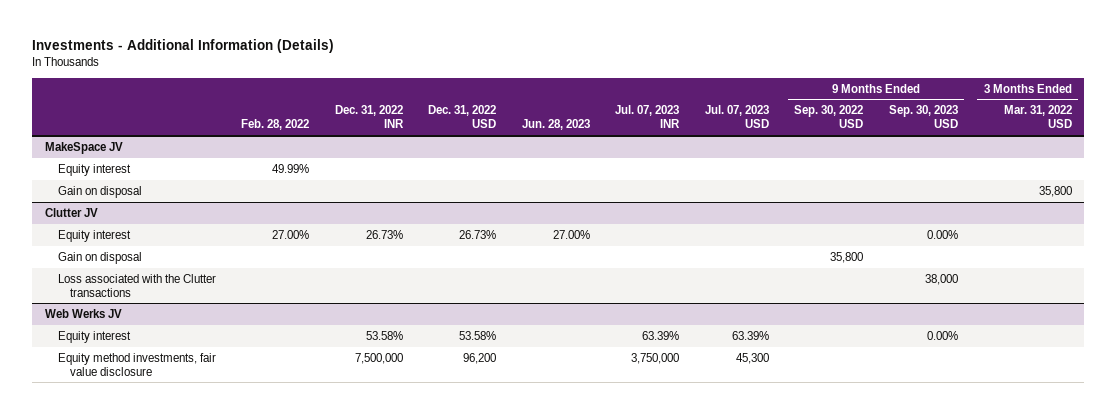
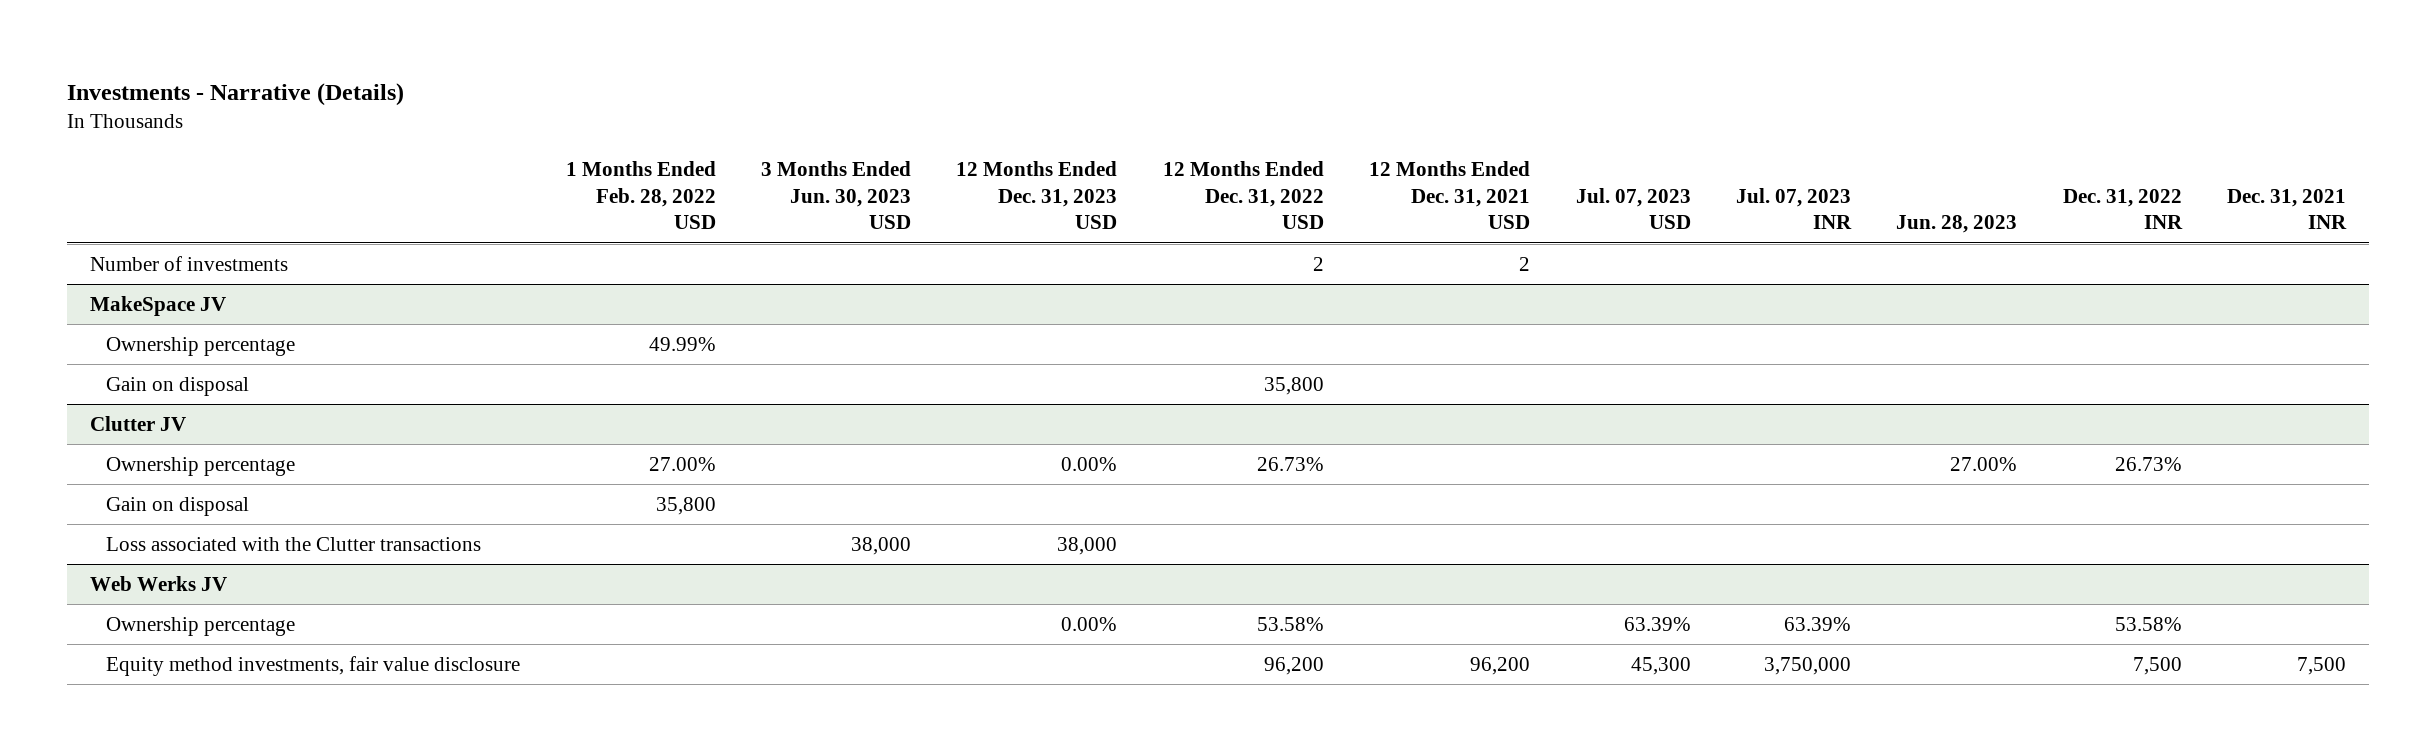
- Investments - Additional Information (Details)
+ Investments - Narrative (Details)
- | Feb. 28, 2022 | Dec. 31, 2022 INR | Dec. 31, 2022 USD | Jun. 28, 2023 | Jul. 07, 2023 INR | Jul. 07, 2023 USD | 9 Months Ended Sep. 30, 2022 USD | 9 Months Ended Sep. 30, 2023 USD | 3 Months Ended Mar. 31, 2022 USD
+ | 1 Months Ended Feb. 28, 2022 USD | 3 Months Ended Jun. 30, 2023 USD | 12 Months Ended Dec. 31, 2023 USD | 12 Months Ended Dec. 31, 2022 USD | 12 Months Ended Dec. 31, 2021 USD | Jul. 07, 2023 USD | Jul. 07, 2023 INR | Jun. 28, 2023 | Dec. 31, 2022 INR | Dec. 31, 2021 INR
+ Number of investments | | | | 2 | 2 | | | | |
@ MakeSpace JV
- Equity interest | 49.99% | | | | | | | |
+ Ownership percentage | 49.99% | | | | | | | | |
@ Clutter JV
- Equity interest | 27.00% | 26.73% | 26.73% | 27.00% | | | | 0.00% |
+ Ownership percentage | 27.00% | | 0.00% | 26.73% | | | | 27.00% | 26.73% |
@ Web Werks JV
- Equity interest | | 53.58% | 53.58% | | 63.39% | 63.39% | | 0.00% |
- Equity method investments, fair value disclosure | | 7,500,000 | 96,200 | | 3,750,000 | 45,300 | | |
+ Ownership percentage | | | 0.00% | 53.58% | | 63.39% | 63.39% | | 53.58% |
+ Equity method investments, fair value disclosure | | | | 96,200 | 96,200 | 45,300 | 3,750,000 | | 7,500 | 7,500

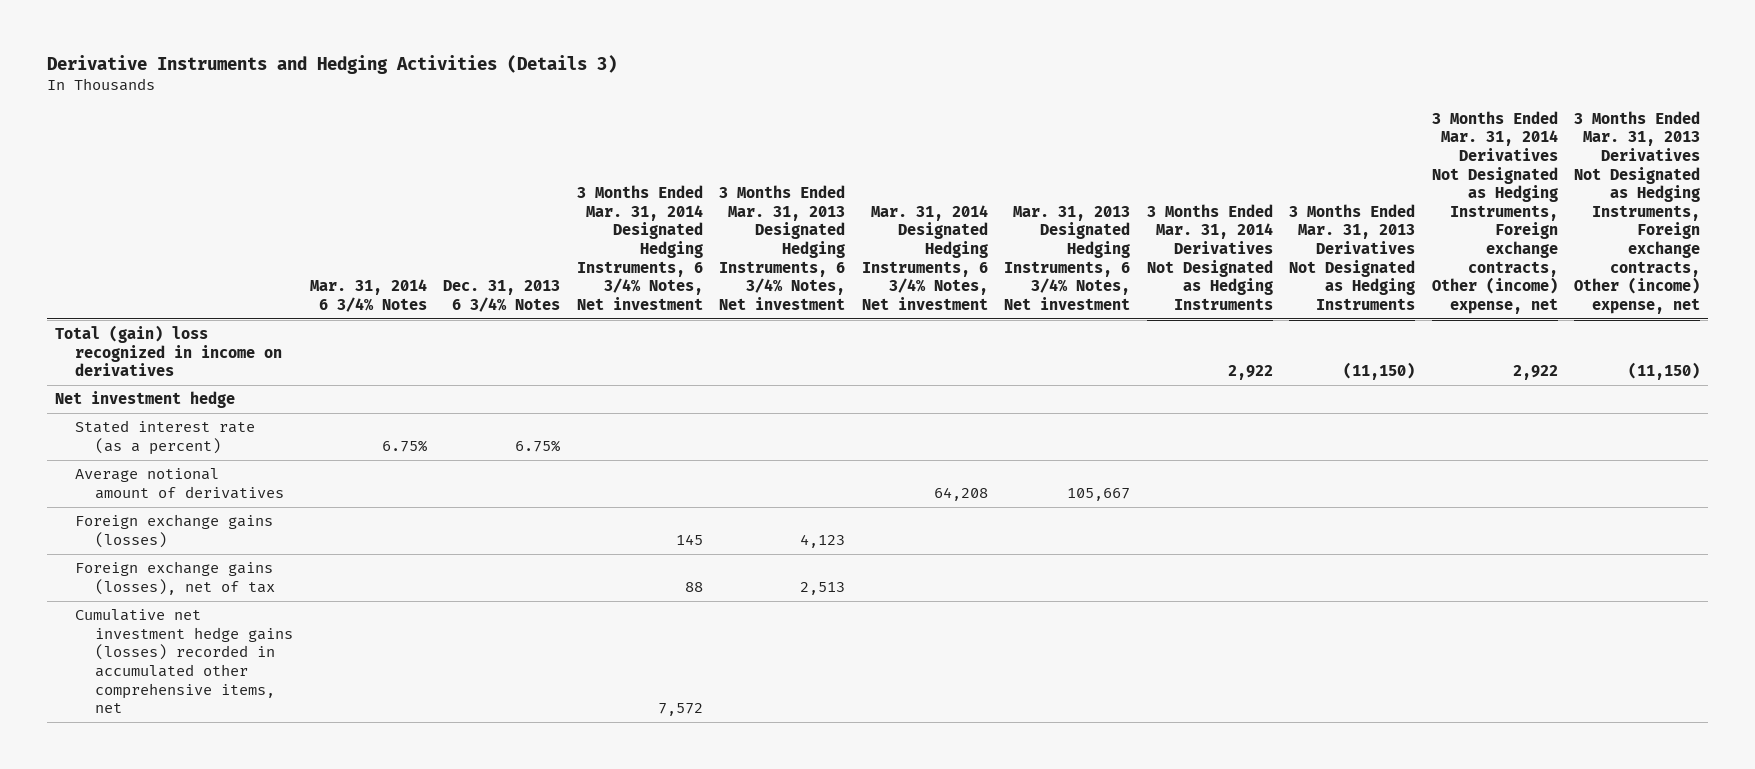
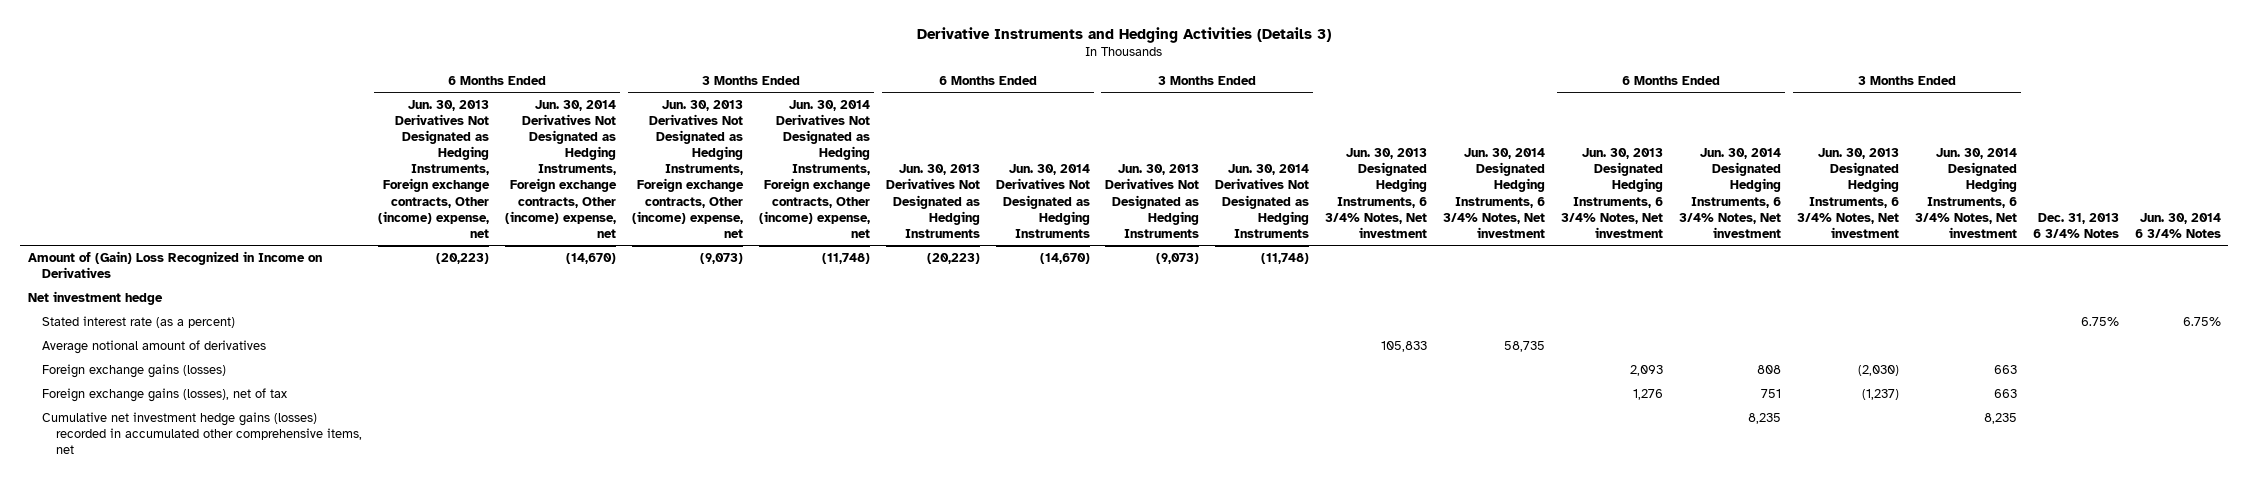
- | Mar. 31, 2014 6 3/4% Notes | Dec. 31, 2013 6 3/4% Notes | 3 Months Ended Mar. 31, 2014 Designated Hedging Instruments, 6 3/4% Notes, Net investment | 3 Months Ended Mar. 31, 2013 Designated Hedging Instruments, 6 3/4% Notes, Net investment | Mar. 31, 2014 Designated Hedging Instruments, 6 3/4% Notes, Net investment | Mar. 31, 2013 Designated Hedging Instruments, 6 3/4% Notes, Net investment | 3 Months Ended Mar. 31, 2014 Derivatives Not Designated as Hedging Instruments | 3 Months Ended Mar. 31, 2013 Derivatives Not Designated as Hedging Instruments | 3 Months Ended Mar. 31, 2014 Derivatives Not Designated as Hedging Instruments, Foreign exchange contracts, Other (income) expense, net | 3 Months Ended Mar. 31, 2013 Derivatives Not Designated as Hedging Instruments, Foreign exchange contracts, Other (income) expense, net
+ | 6 Months Ended Jun. 30, 2013 Derivatives Not Designated as Hedging Instruments, Foreign exchange contracts, Other (income) expense, net | 6 Months Ended Jun. 30, 2014 Derivatives Not Designated as Hedging Instruments, Foreign exchange contracts, Other (income) expense, net | 3 Months Ended Jun. 30, 2013 Derivatives Not Designated as Hedging Instruments, Foreign exchange contracts, Other (income) expense, net | 3 Months Ended Jun. 30, 2014 Derivatives Not Designated as Hedging Instruments, Foreign exchange contracts, Other (income) expense, net | 6 Months Ended Jun. 30, 2013 Derivatives Not Designated as Hedging Instruments | 6 Months Ended Jun. 30, 2014 Derivatives Not Designated as Hedging Instruments | 3 Months Ended Jun. 30, 2013 Derivatives Not Designated as Hedging Instruments | 3 Months Ended Jun. 30, 2014 Derivatives Not Designated as Hedging Instruments | Jun. 30, 2013 Designated Hedging Instruments, 6 3/4% Notes, Net investment | Jun. 30, 2014 Designated Hedging Instruments, 6 3/4% Notes, Net investment | 6 Months Ended Jun. 30, 2013 Designated Hedging Instruments, 6 3/4% Notes, Net investment | 6 Months Ended Jun. 30, 2014 Designated Hedging Instruments, 6 3/4% Notes, Net investment | 3 Months Ended Jun. 30, 2013 Designated Hedging Instruments, 6 3/4% Notes, Net investment | 3 Months Ended Jun. 30, 2014 Designated Hedging Instruments, 6 3/4% Notes, Net investment | Dec. 31, 2013 6 3/4% Notes | Jun. 30, 2014 6 3/4% Notes
- Total (gain) loss recognized in income on derivatives | | | | | | | 2,922 | (11,150) | 2,922 | (11,150)
+ Amount of (Gain) Loss Recognized in Income on Derivatives | (20,223) | (14,670) | (9,073) | (11,748) | (20,223) | (14,670) | (9,073) | (11,748) | | | | | | | |

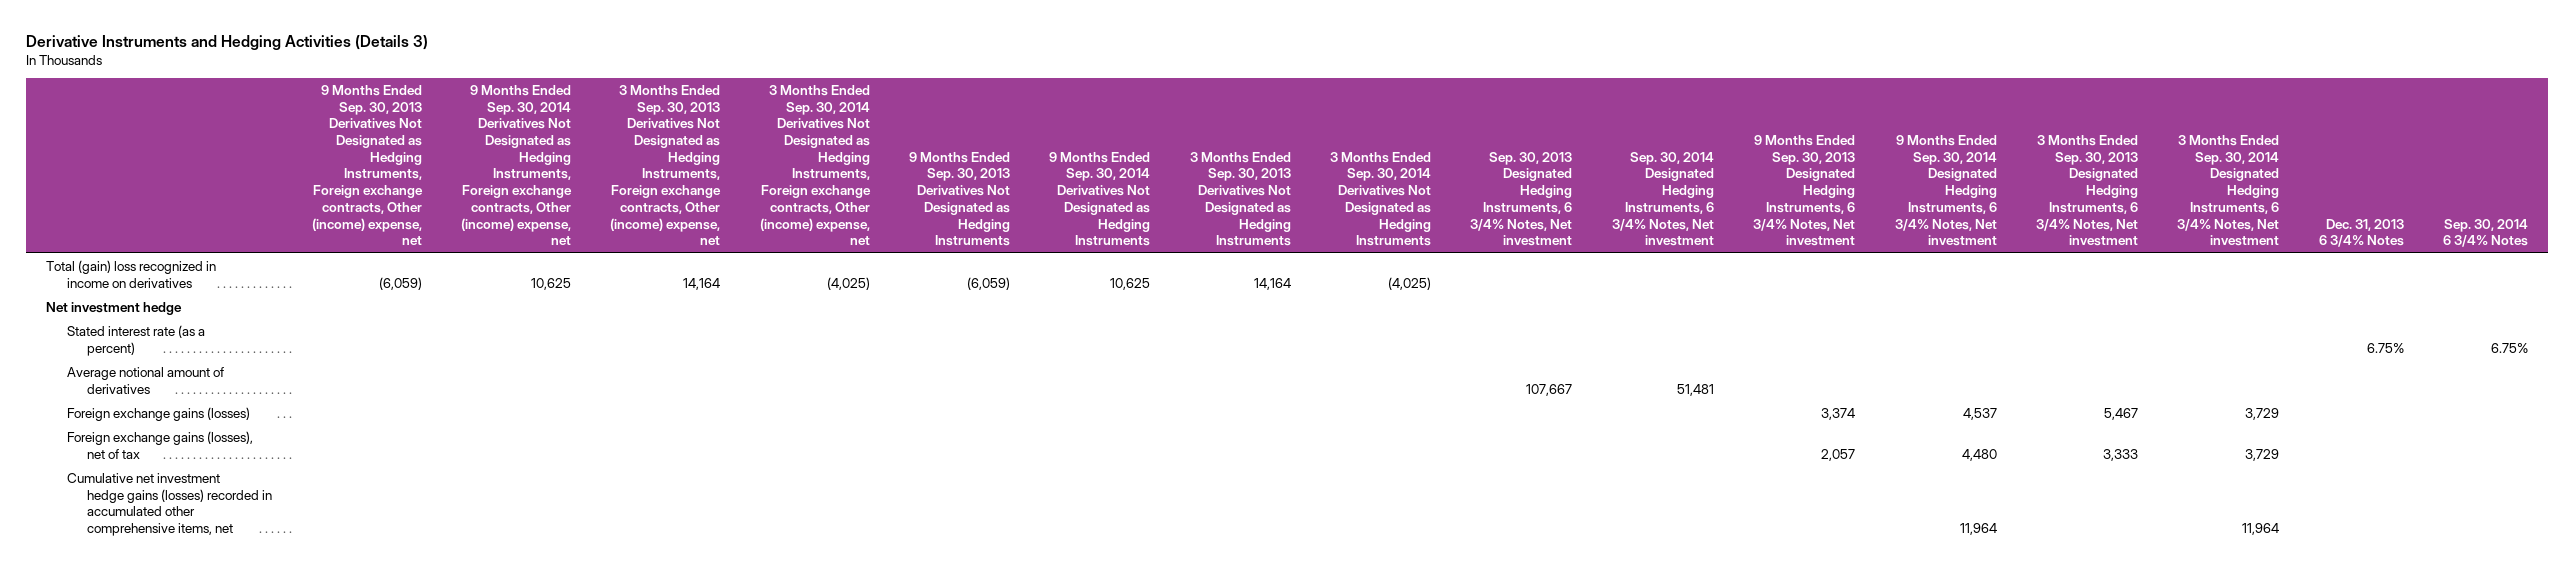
- | 6 Months Ended Jun. 30, 2013 Derivatives Not Designated as Hedging Instruments, Foreign exchange contracts, Other (income) expense, net | 6 Months Ended Jun. 30, 2014 Derivatives Not Designated as Hedging Instruments, Foreign exchange contracts, Other (income) expense, net | 3 Months Ended Jun. 30, 2013 Derivatives Not Designated as Hedging Instruments, Foreign exchange contracts, Other (income) expense, net | 3 Months Ended Jun. 30, 2014 Derivatives Not Designated as Hedging Instruments, Foreign exchange contracts, Other (income) expense, net | 6 Months Ended Jun. 30, 2013 Derivatives Not Designated as Hedging Instruments | 6 Months Ended Jun. 30, 2014 Derivatives Not Designated as Hedging Instruments | 3 Months Ended Jun. 30, 2013 Derivatives Not Designated as Hedging Instruments | 3 Months Ended Jun. 30, 2014 Derivatives Not Designated as Hedging Instruments | Jun. 30, 2013 Designated Hedging Instruments, 6 3/4% Notes, Net investment | Jun. 30, 2014 Designated Hedging Instruments, 6 3/4% Notes, Net investment | 6 Months Ended Jun. 30, 2013 Designated Hedging Instruments, 6 3/4% Notes, Net investment | 6 Months Ended Jun. 30, 2014 Designated Hedging Instruments, 6 3/4% Notes, Net investment | 3 Months Ended Jun. 30, 2013 Designated Hedging Instruments, 6 3/4% Notes, Net investment | 3 Months Ended Jun. 30, 2014 Designated Hedging Instruments, 6 3/4% Notes, Net investment | Dec. 31, 2013 6 3/4% Notes | Jun. 30, 2014 6 3/4% Notes
+ | 9 Months Ended Sep. 30, 2013 Derivatives Not Designated as Hedging Instruments, Foreign exchange contracts, Other (income) expense, net | 9 Months Ended Sep. 30, 2014 Derivatives Not Designated as Hedging Instruments, Foreign exchange contracts, Other (income) expense, net | 3 Months Ended Sep. 30, 2013 Derivatives Not Designated as Hedging Instruments, Foreign exchange contracts, Other (income) expense, net | 3 Months Ended Sep. 30, 2014 Derivatives Not Designated as Hedging Instruments, Foreign exchange contracts, Other (income) expense, net | 9 Months Ended Sep. 30, 2013 Derivatives Not Designated as Hedging Instruments | 9 Months Ended Sep. 30, 2014 Derivatives Not Designated as Hedging Instruments | 3 Months Ended Sep. 30, 2013 Derivatives Not Designated as Hedging Instruments | 3 Months Ended Sep. 30, 2014 Derivatives Not Designated as Hedging Instruments | Sep. 30, 2013 Designated Hedging Instruments, 6 3/4% Notes, Net investment | Sep. 30, 2014 Designated Hedging Instruments, 6 3/4% Notes, Net investment | 9 Months Ended Sep. 30, 2013 Designated Hedging Instruments, 6 3/4% Notes, Net investment | 9 Months Ended Sep. 30, 2014 Designated Hedging Instruments, 6 3/4% Notes, Net investment | 3 Months Ended Sep. 30, 2013 Designated Hedging Instruments, 6 3/4% Notes, Net investment | 3 Months Ended Sep. 30, 2014 Designated Hedging Instruments, 6 3/4% Notes, Net investment | Dec. 31, 2013 6 3/4% Notes | Sep. 30, 2014 6 3/4% Notes
- Amount of (Gain) Loss Recognized in Income on Derivatives | (20,223) | (14,670) | (9,073) | (11,748) | (20,223) | (14,670) | (9,073) | (11,748) | | | | | | | |
+ Total (gain) loss recognized in income on derivatives | (6,059) | 10,625 | 14,164 | (4,025) | (6,059) | 10,625 | 14,164 | (4,025) | | | | | | | |

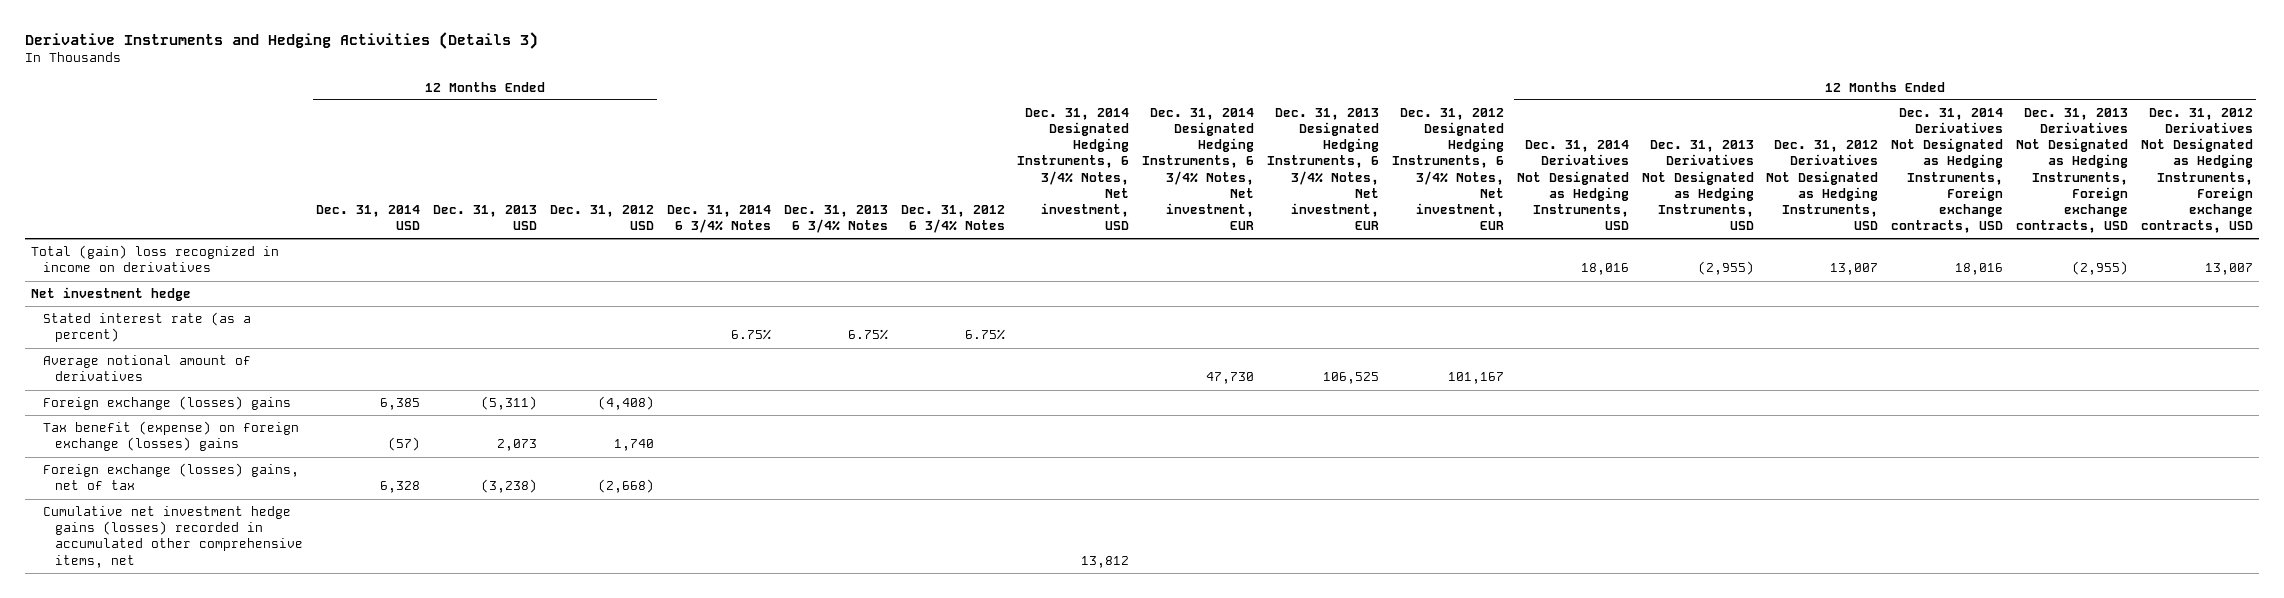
- | 9 Months Ended Sep. 30, 2013 Derivatives Not Designated as Hedging Instruments, Foreign exchange contracts, Other (income) expense, net | 9 Months Ended Sep. 30, 2014 Derivatives Not Designated as Hedging Instruments, Foreign exchange contracts, Other (income) expense, net | 3 Months Ended Sep. 30, 2013 Derivatives Not Designated as Hedging Instruments, Foreign exchange contracts, Other (income) expense, net | 3 Months Ended Sep. 30, 2014 Derivatives Not Designated as Hedging Instruments, Foreign exchange contracts, Other (income) expense, net | 9 Months Ended Sep. 30, 2013 Derivatives Not Designated as Hedging Instruments | 9 Months Ended Sep. 30, 2014 Derivatives Not Designated as Hedging Instruments | 3 Months Ended Sep. 30, 2013 Derivatives Not Designated as Hedging Instruments | 3 Months Ended Sep. 30, 2014 Derivatives Not Designated as Hedging Instruments | Sep. 30, 2013 Designated Hedging Instruments, 6 3/4% Notes, Net investment | Sep. 30, 2014 Designated Hedging Instruments, 6 3/4% Notes, Net investment | 9 Months Ended Sep. 30, 2013 Designated Hedging Instruments, 6 3/4% Notes, Net investment | 9 Months Ended Sep. 30, 2014 Designated Hedging Instruments, 6 3/4% Notes, Net investment | 3 Months Ended Sep. 30, 2013 Designated Hedging Instruments, 6 3/4% Notes, Net investment | 3 Months Ended Sep. 30, 2014 Designated Hedging Instruments, 6 3/4% Notes, Net investment | Dec. 31, 2013 6 3/4% Notes | Sep. 30, 2014 6 3/4% Notes
+ | 12 Months Ended Dec. 31, 2014 USD | 12 Months Ended Dec. 31, 2013 USD | 12 Months Ended Dec. 31, 2012 USD | Dec. 31, 2014 6 3/4% Notes | Dec. 31, 2013 6 3/4% Notes | Dec. 31, 2012 6 3/4% Notes | Dec. 31, 2014 Designated Hedging Instruments, 6 3/4% Notes, Net investment, USD | Dec. 31, 2014 Designated Hedging Instruments, 6 3/4% Notes, Net investment, EUR | Dec. 31, 2013 Designated Hedging Instruments, 6 3/4% Notes, Net investment, EUR | Dec. 31, 2012 Designated Hedging Instruments, 6 3/4% Notes, Net investment, EUR | 12 Months Ended Dec. 31, 2014 Derivatives Not Designated as Hedging Instruments, USD | 12 Months Ended Dec. 31, 2013 Derivatives Not Designated as Hedging Instruments, USD | 12 Months Ended Dec. 31, 2012 Derivatives Not Designated as Hedging Instruments, USD | 12 Months Ended Dec. 31, 2014 Derivatives Not Designated as Hedging Instruments, Foreign exchange contracts, USD | 12 Months Ended Dec. 31, 2013 Derivatives Not Designated as Hedging Instruments, Foreign exchange contracts, USD | 12 Months Ended Dec. 31, 2012 Derivatives Not Designated as Hedging Instruments, Foreign exchange contracts, USD
- Foreign exchange gains (losses) | | | | | | | | | | | 3,374 | 4,537 | 5,467 | 3,729 | |
- Foreign exchange gains (losses), net of tax | | | | | | | | | | | 2,057 | 4,480 | 3,333 | 3,729 | |
+ Foreign exchange (losses) gains | 6,385 | (5,311) | (4,408) | | | | | | | | | | | | |
+ Tax benefit (expense) on foreign exchange (losses) gains | (57) | 2,073 | 1,740 | | | | | | | | | | | | |
+ Foreign exchange (losses) gains, net of tax | 6,328 | (3,238) | (2,668) | | | | | | | | | | | | |

